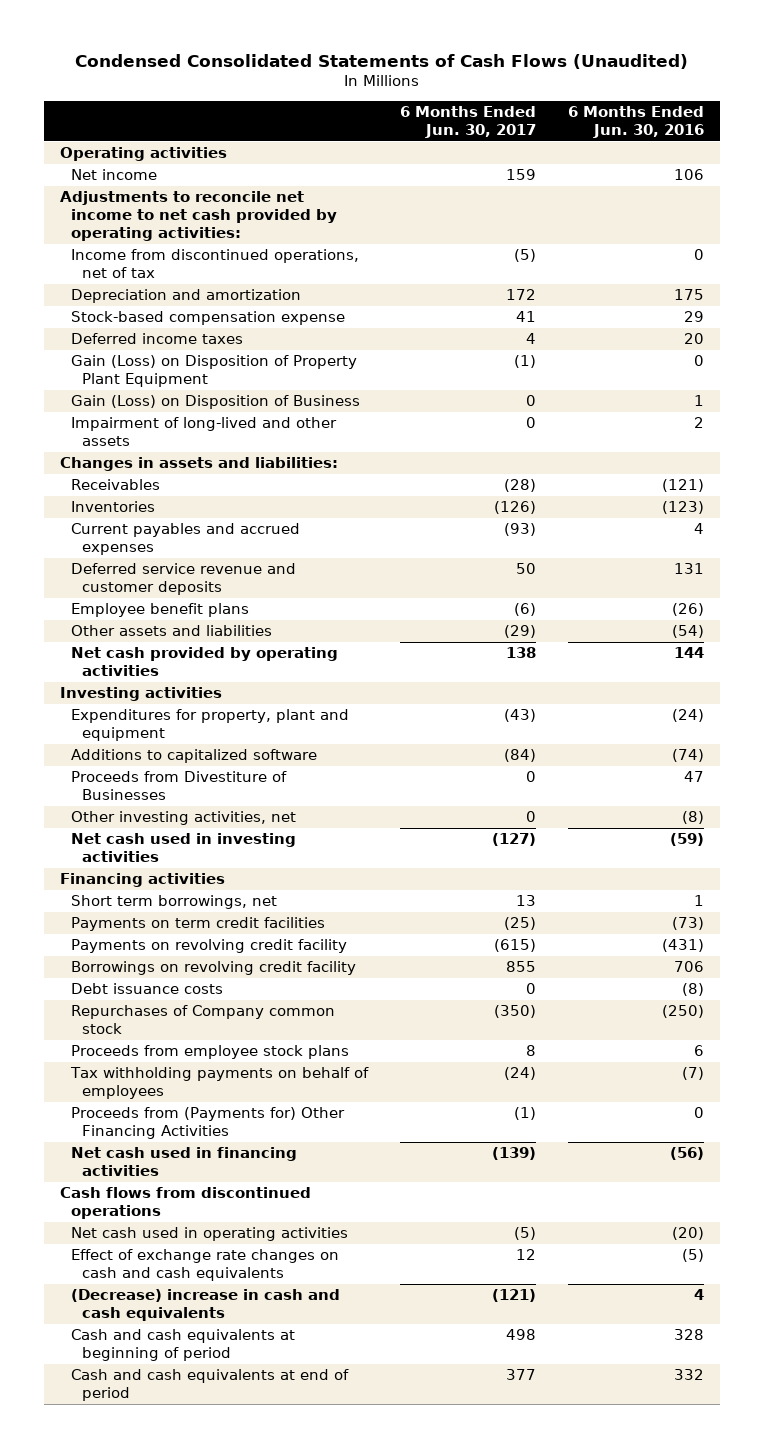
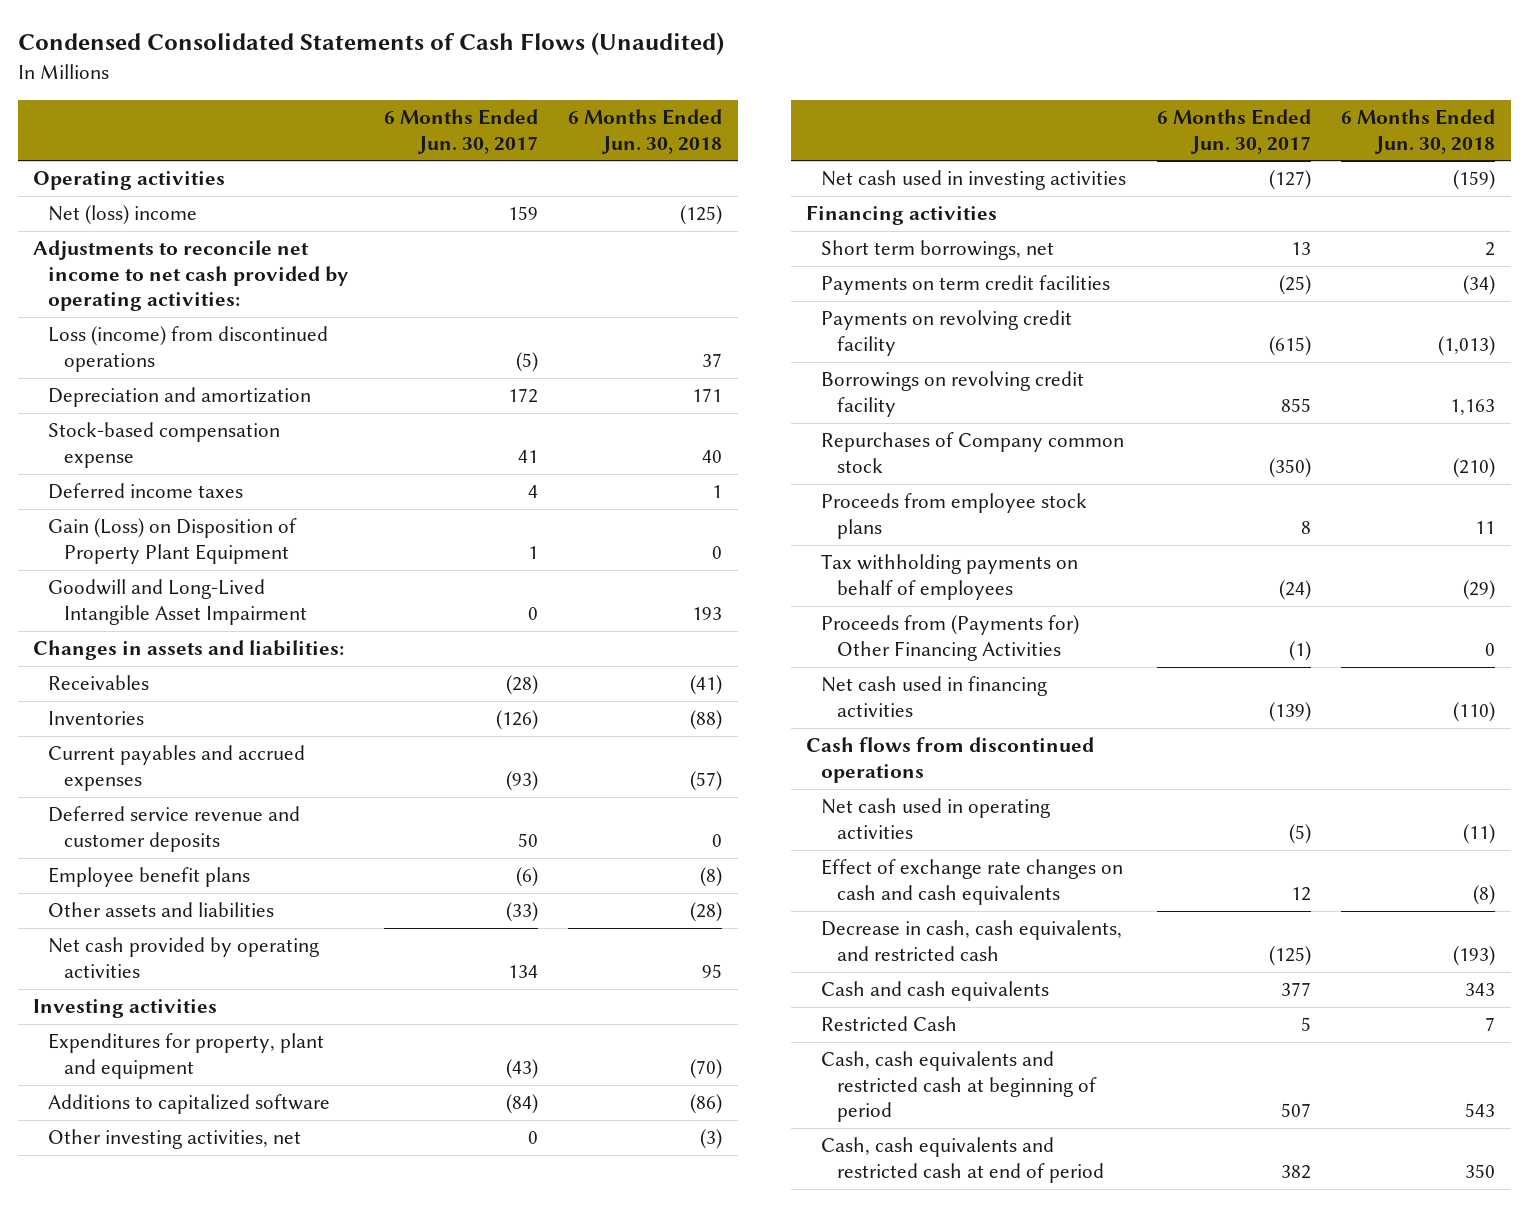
- | 6 Months Ended Jun. 30, 2017 | 6 Months Ended Jun. 30, 2016
+ | 6 Months Ended Jun. 30, 2017 | 6 Months Ended Jun. 30, 2018
- Net income | 159 | 106
+ Net (loss) income | 159 | (125)
- Income from discontinued operations, net of tax | (5) | 0
+ Loss (income) from discontinued operations | (5) | 37
- Gain (Loss) on Disposition of Property Plant Equipment | (1) | 0
- Gain (Loss) on Disposition of Business | 0 | 1
- Impairment of long-lived and other assets | 0 | 2
+ Gain (Loss) on Disposition of Property Plant Equipment | 1 | 0
+ Goodwill and Long-Lived Intangible Asset Impairment | 0 | 193
- Other assets and liabilities | (29) | (54)
- Net cash provided by operating activities | 138 | 144
+ Other assets and liabilities | (33) | (28)
+ Net cash provided by operating activities | 134 | 95
- Proceeds from Divestiture of Businesses | 0 | 47
- Debt issuance costs | 0 | (8)
- (Decrease) increase in cash and cash equivalents | (121) | 4
- Cash and cash equivalents at beginning of period | 498 | 328
- Cash and cash equivalents at end of period | 377 | 332
+ Decrease in cash, cash equivalents, and restricted cash | (125) | (193)
+ Cash and cash equivalents | 377 | 343
+ Restricted Cash | 5 | 7
+ Cash, cash equivalents and restricted cash at beginning of period | 507 | 543
+ Cash, cash equivalents and restricted cash at end of period | 382 | 350

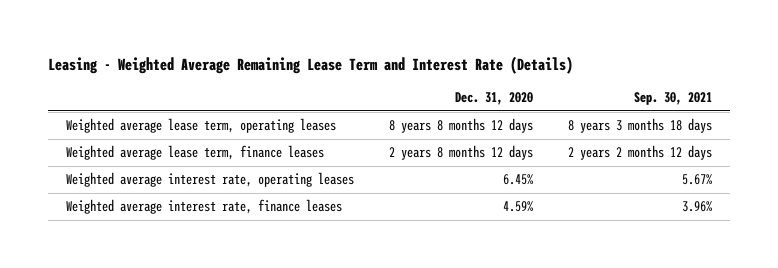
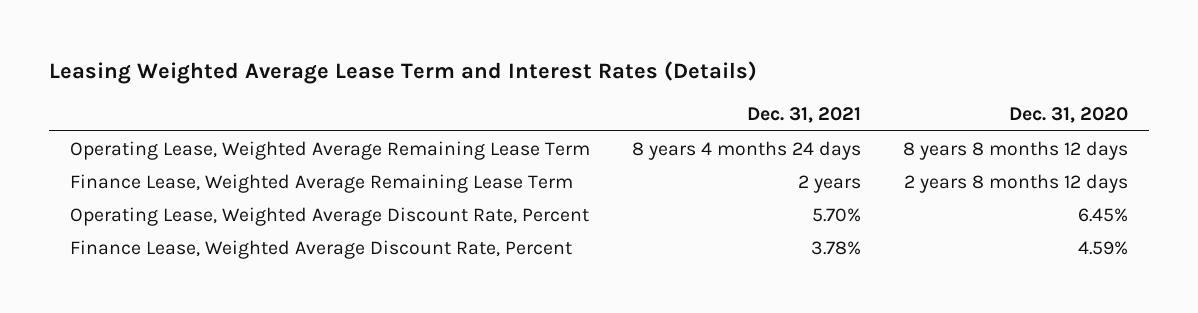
- Leasing - Weighted Average Remaining Lease Term and Interest Rate (Details)
+ Leasing Weighted Average Lease Term and Interest Rates (Details)
- | Dec. 31, 2020 | Sep. 30, 2021
+ | Dec. 31, 2021 | Dec. 31, 2020
- Weighted average lease term, operating leases | 8 years 8 months 12 days | 8 years 3 months 18 days
- Weighted average lease term, finance leases | 2 years 8 months 12 days | 2 years 2 months 12 days
- Weighted average interest rate, operating leases | 6.45% | 5.67%
- Weighted average interest rate, finance leases | 4.59% | 3.96%
+ Operating Lease, Weighted Average Remaining Lease Term | 8 years 4 months 24 days | 8 years 8 months 12 days
+ Finance Lease, Weighted Average Remaining Lease Term | 2 years | 2 years 8 months 12 days
+ Operating Lease, Weighted Average Discount Rate, Percent | 5.70% | 6.45%
+ Finance Lease, Weighted Average Discount Rate, Percent | 3.78% | 4.59%

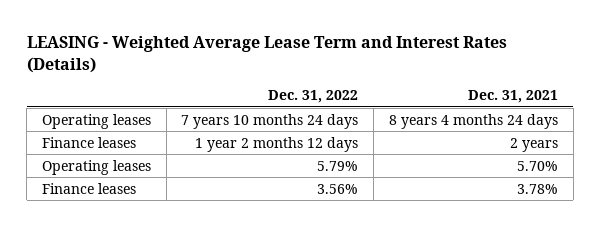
- Leasing Weighted Average Lease Term and Interest Rates (Details)
+ LEASING - Weighted Average Lease Term and Interest Rates (Details)
- | Dec. 31, 2021 | Dec. 31, 2020
+ | Dec. 31, 2022 | Dec. 31, 2021
- Operating Lease, Weighted Average Remaining Lease Term | 8 years 4 months 24 days | 8 years 8 months 12 days
- Finance Lease, Weighted Average Remaining Lease Term | 2 years | 2 years 8 months 12 days
- Operating Lease, Weighted Average Discount Rate, Percent | 5.70% | 6.45%
- Finance Lease, Weighted Average Discount Rate, Percent | 3.78% | 4.59%
+ Operating leases | 7 years 10 months 24 days | 8 years 4 months 24 days
+ Finance leases | 1 year 2 months 12 days | 2 years
+ Operating leases | 5.79% | 5.70%
+ Finance leases | 3.56% | 3.78%

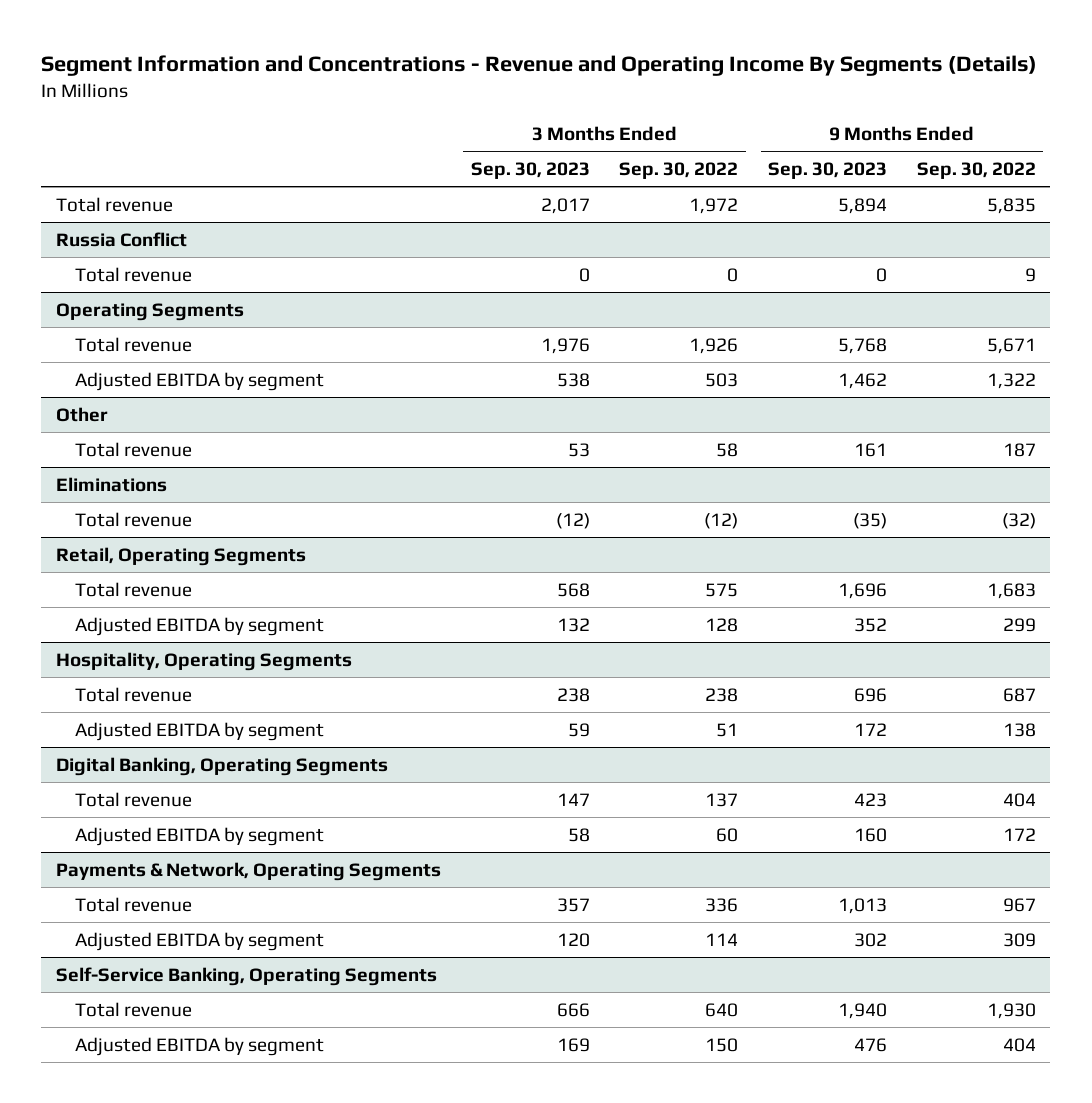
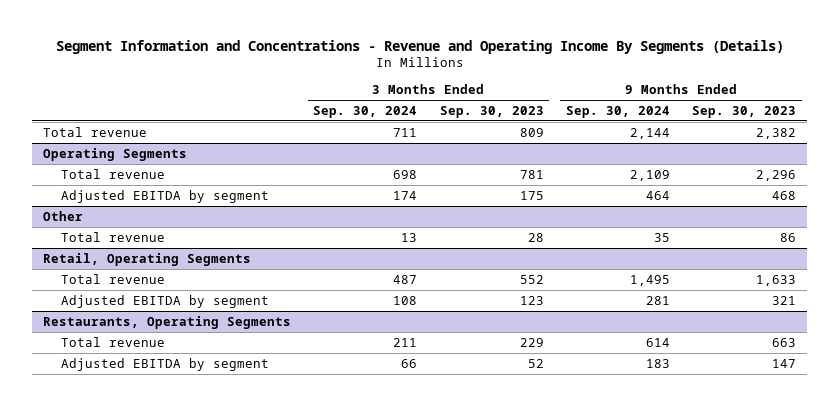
- | 3 Months Ended Sep. 30, 2023 | 3 Months Ended Sep. 30, 2022 | 9 Months Ended Sep. 30, 2023 | 9 Months Ended Sep. 30, 2022
+ | 3 Months Ended Sep. 30, 2024 | 3 Months Ended Sep. 30, 2023 | 9 Months Ended Sep. 30, 2024 | 9 Months Ended Sep. 30, 2023
- Total revenue | 2,017 | 1,972 | 5,894 | 5,835
- Russia Conflict
- Total revenue | 0 | 0 | 0 | 9
+ Total revenue | 711 | 809 | 2,144 | 2,382
@ Operating Segments
- Total revenue | 1,976 | 1,926 | 5,768 | 5,671
- Adjusted EBITDA by segment | 538 | 503 | 1,462 | 1,322
+ Total revenue | 698 | 781 | 2,109 | 2,296
+ Adjusted EBITDA by segment | 174 | 175 | 464 | 468
@ Other
- Total revenue | 53 | 58 | 161 | 187
- Eliminations
- Total revenue | (12) | (12) | (35) | (32)
@ Other
+ Total revenue | 13 | 28 | 35 | 86
@ Retail, Operating Segments
- Total revenue | 568 | 575 | 1,696 | 1,683
- Adjusted EBITDA by segment | 132 | 128 | 352 | 299
- Hospitality, Operating Segments
- Total revenue | 238 | 238 | 696 | 687
- Adjusted EBITDA by segment | 59 | 51 | 172 | 138
- Digital Banking, Operating Segments
- Total revenue | 147 | 137 | 423 | 404
- Adjusted EBITDA by segment | 58 | 60 | 160 | 172
- Payments & Network, Operating Segments
- Total revenue | 357 | 336 | 1,013 | 967
- Adjusted EBITDA by segment | 120 | 114 | 302 | 309
- Self-Service Banking, Operating Segments
- Total revenue | 666 | 640 | 1,940 | 1,930
- Adjusted EBITDA by segment | 169 | 150 | 476 | 404
@ Retail, Operating Segments
+ Total revenue | 487 | 552 | 1,495 | 1,633
+ Adjusted EBITDA by segment | 108 | 123 | 281 | 321
+ Restaurants, Operating Segments
+ Total revenue | 211 | 229 | 614 | 663
+ Adjusted EBITDA by segment | 66 | 52 | 183 | 147

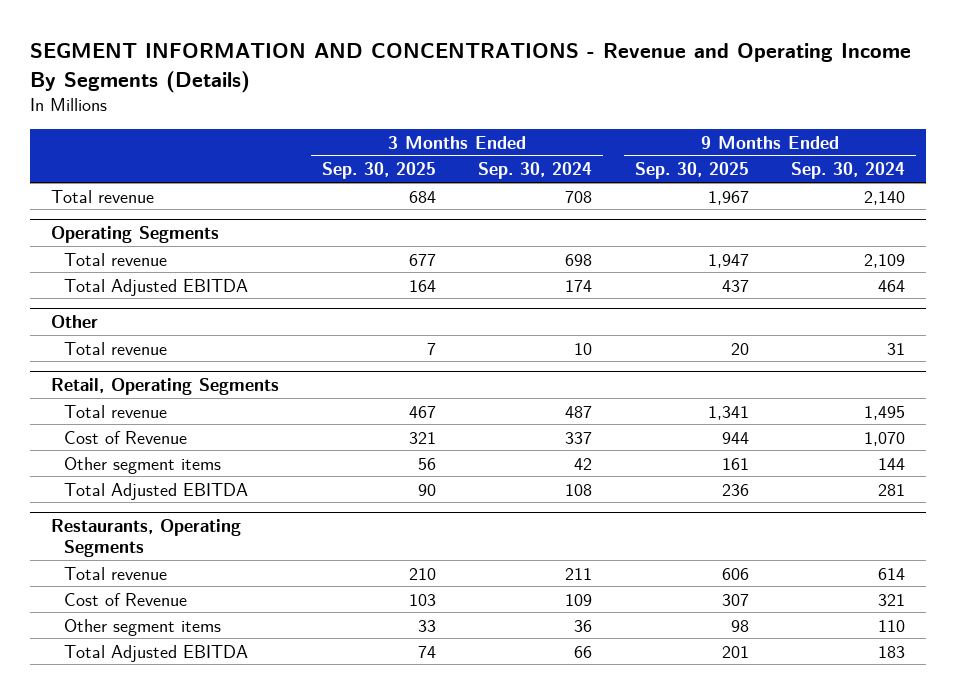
- Segment Information and Concentrations - Revenue and Operating Income By Segments (Details)
+ SEGMENT INFORMATION AND CONCENTRATIONS - Revenue and Operating Income By Segments (Details)
- | 3 Months Ended Sep. 30, 2024 | 3 Months Ended Sep. 30, 2023 | 9 Months Ended Sep. 30, 2024 | 9 Months Ended Sep. 30, 2023
+ | 3 Months Ended Sep. 30, 2025 | 3 Months Ended Sep. 30, 2024 | 9 Months Ended Sep. 30, 2025 | 9 Months Ended Sep. 30, 2024
- Total revenue | 711 | 809 | 2,144 | 2,382
+ Total revenue | 684 | 708 | 1,967 | 2,140
@ Operating Segments
- Adjusted EBITDA by segment | 174 | 175 | 464 | 468
+ Total Adjusted EBITDA | 164 | 174 | 437 | 464
@ Other
- Total revenue | 13 | 28 | 35 | 86
+ Total revenue | 7 | 10 | 20 | 31
@ Retail, Operating Segments
- Adjusted EBITDA by segment | 108 | 123 | 281 | 321
+ Cost of Revenue | 321 | 337 | 944 | 1,070
+ Other segment items | 56 | 42 | 161 | 144
+ Total Adjusted EBITDA | 90 | 108 | 236 | 281
@ Restaurants, Operating Segments
- Adjusted EBITDA by segment | 66 | 52 | 183 | 147
+ Cost of Revenue | 103 | 109 | 307 | 321
+ Other segment items | 33 | 36 | 98 | 110
+ Total Adjusted EBITDA | 74 | 66 | 201 | 183

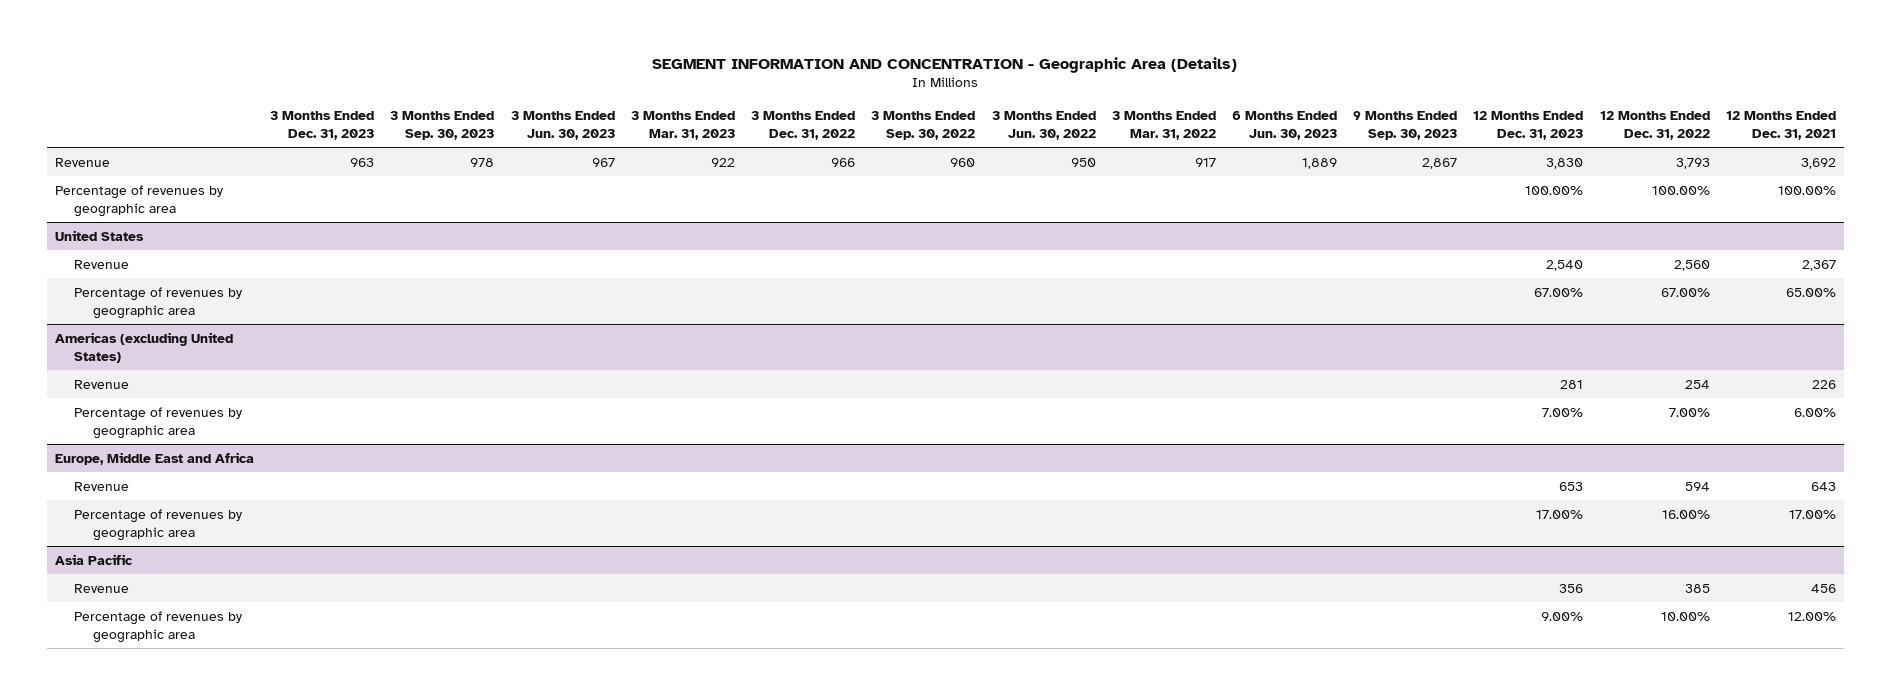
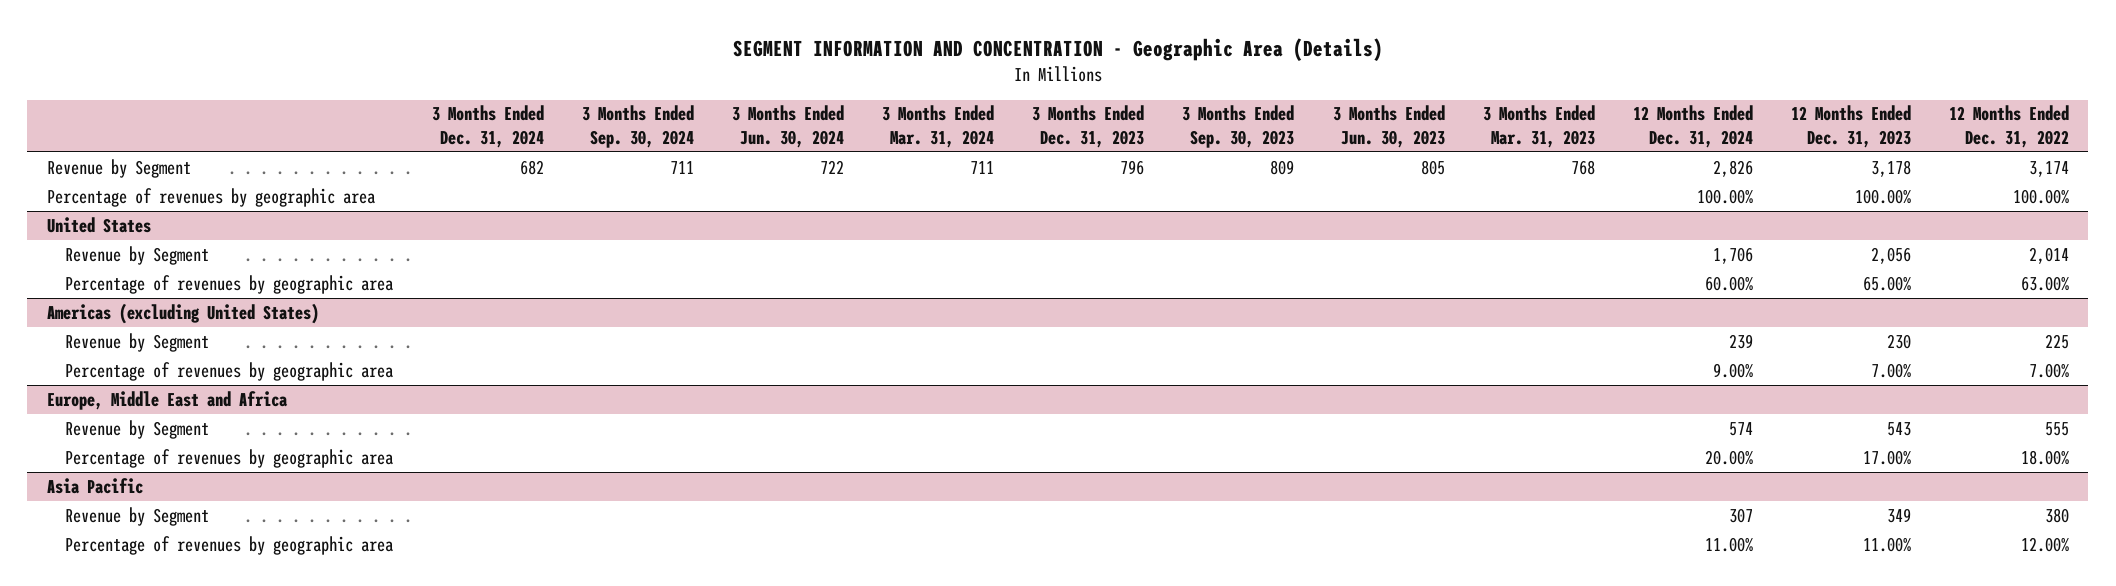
- | 3 Months Ended Dec. 31, 2023 | 3 Months Ended Sep. 30, 2023 | 3 Months Ended Jun. 30, 2023 | 3 Months Ended Mar. 31, 2023 | 3 Months Ended Dec. 31, 2022 | 3 Months Ended Sep. 30, 2022 | 3 Months Ended Jun. 30, 2022 | 3 Months Ended Mar. 31, 2022 | 6 Months Ended Jun. 30, 2023 | 9 Months Ended Sep. 30, 2023 | 12 Months Ended Dec. 31, 2023 | 12 Months Ended Dec. 31, 2022 | 12 Months Ended Dec. 31, 2021
+ | 3 Months Ended Dec. 31, 2024 | 3 Months Ended Sep. 30, 2024 | 3 Months Ended Jun. 30, 2024 | 3 Months Ended Mar. 31, 2024 | 3 Months Ended Dec. 31, 2023 | 3 Months Ended Sep. 30, 2023 | 3 Months Ended Jun. 30, 2023 | 3 Months Ended Mar. 31, 2023 | 12 Months Ended Dec. 31, 2024 | 12 Months Ended Dec. 31, 2023 | 12 Months Ended Dec. 31, 2022
- Revenue | 963 | 978 | 967 | 922 | 966 | 960 | 950 | 917 | 1,889 | 2,867 | 3,830 | 3,793 | 3,692
+ Revenue by Segment | 682 | 711 | 722 | 711 | 796 | 809 | 805 | 768 | 2,826 | 3,178 | 3,174
@ United States
- Revenue | | | | | | | | | | | 2,540 | 2,560 | 2,367
- Percentage of revenues by geographic area | | | | | | | | | | | 67.00% | 67.00% | 65.00%
+ Revenue by Segment | | | | | | | | | 1,706 | 2,056 | 2,014
+ Percentage of revenues by geographic area | | | | | | | | | 60.00% | 65.00% | 63.00%
@ Americas (excluding United States)
- Revenue | | | | | | | | | | | 281 | 254 | 226
+ Revenue by Segment | | | | | | | | | 239 | 230 | 225
@ Europe, Middle East and Africa
- Revenue | | | | | | | | | | | 653 | 594 | 643
- Percentage of revenues by geographic area | | | | | | | | | | | 17.00% | 16.00% | 17.00%
+ Revenue by Segment | | | | | | | | | 574 | 543 | 555
+ Percentage of revenues by geographic area | | | | | | | | | 20.00% | 17.00% | 18.00%
@ Asia Pacific
- Revenue | | | | | | | | | | | 356 | 385 | 456
- Percentage of revenues by geographic area | | | | | | | | | | | 9.00% | 10.00% | 12.00%
+ Revenue by Segment | | | | | | | | | 307 | 349 | 380
+ Percentage of revenues by geographic area | | | | | | | | | 11.00% | 11.00% | 12.00%

